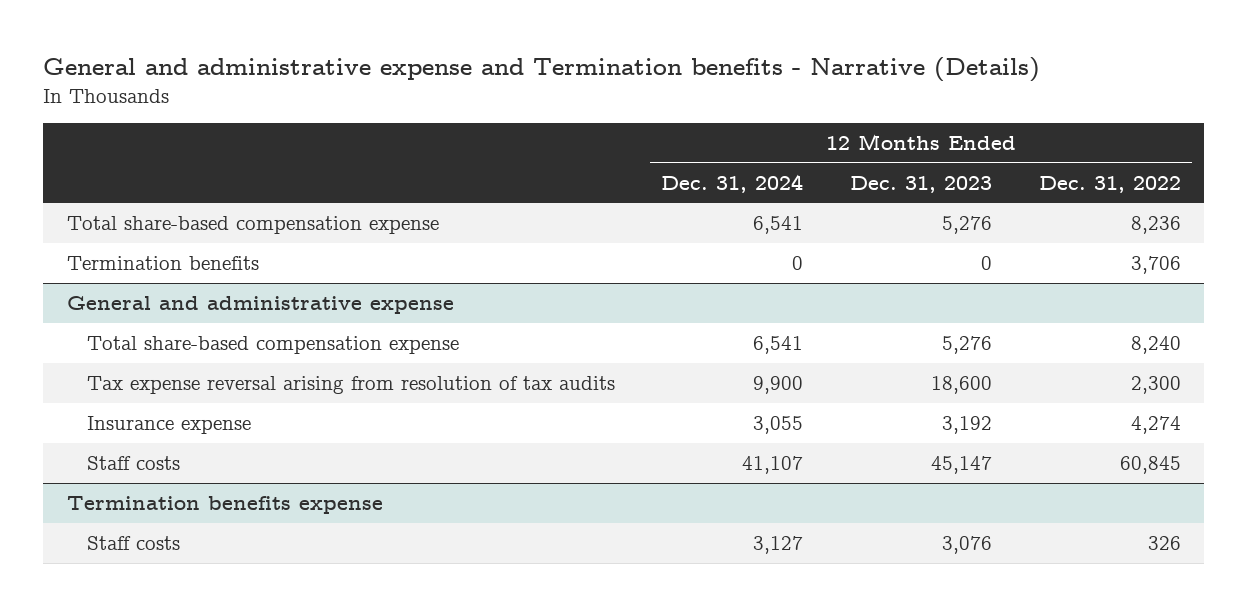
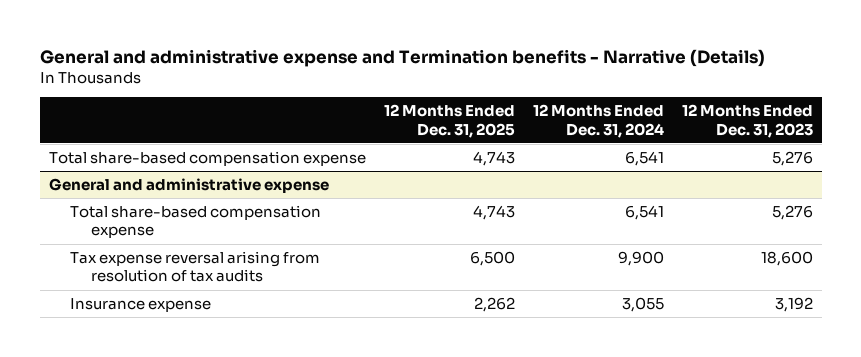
- | 12 Months Ended Dec. 31, 2024 | 12 Months Ended Dec. 31, 2023 | 12 Months Ended Dec. 31, 2022
+ | 12 Months Ended Dec. 31, 2025 | 12 Months Ended Dec. 31, 2024 | 12 Months Ended Dec. 31, 2023
- Termination benefits | 0 | 0 | 3,706
@ General and administrative expense
- Staff costs | 41,107 | 45,147 | 60,845
- Termination benefits expense
- Staff costs | 3,127 | 3,076 | 326

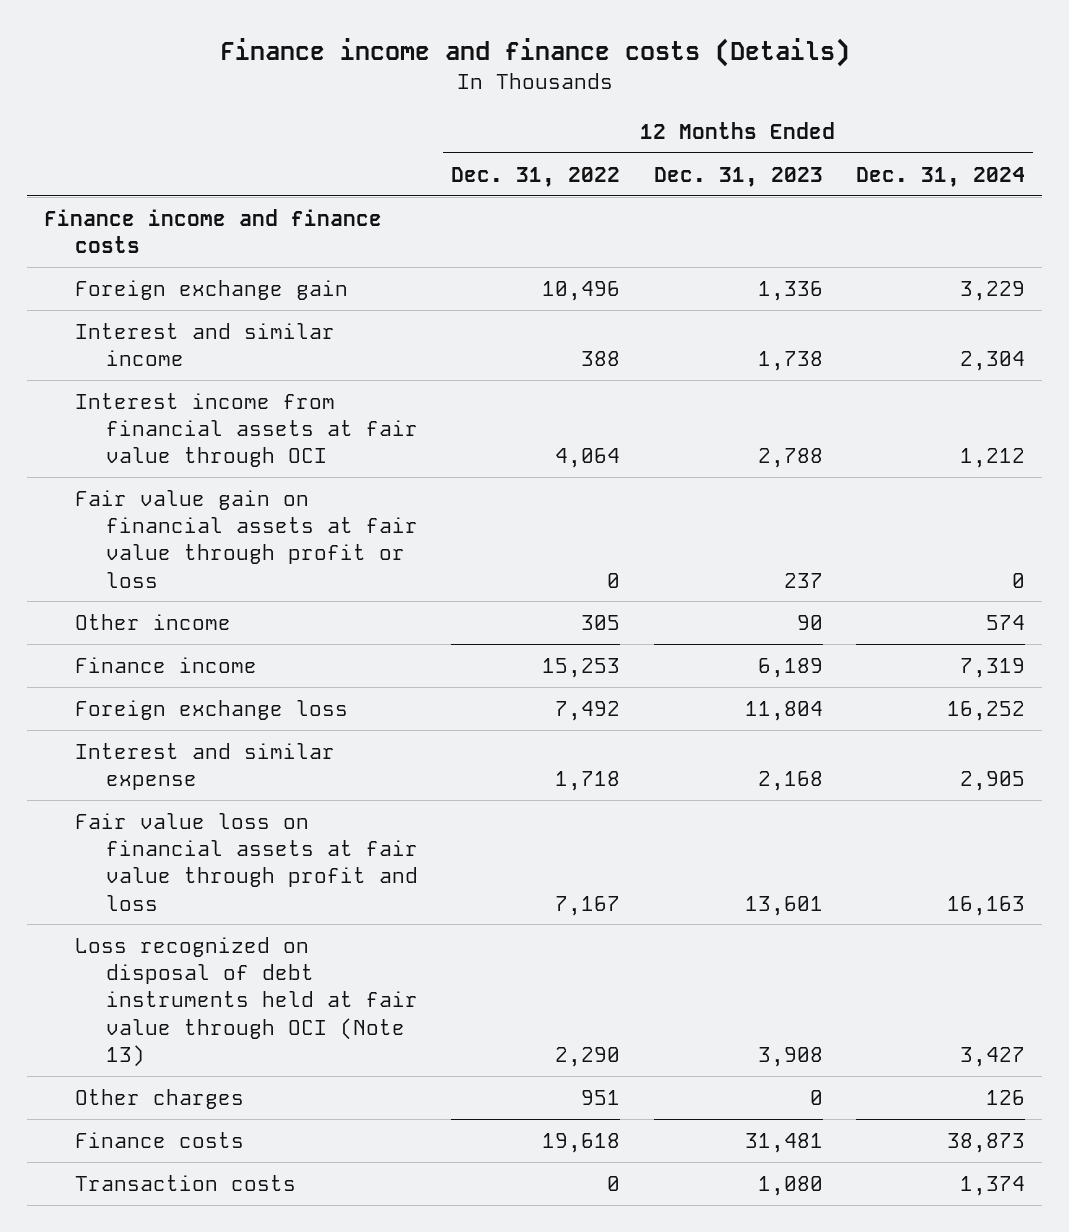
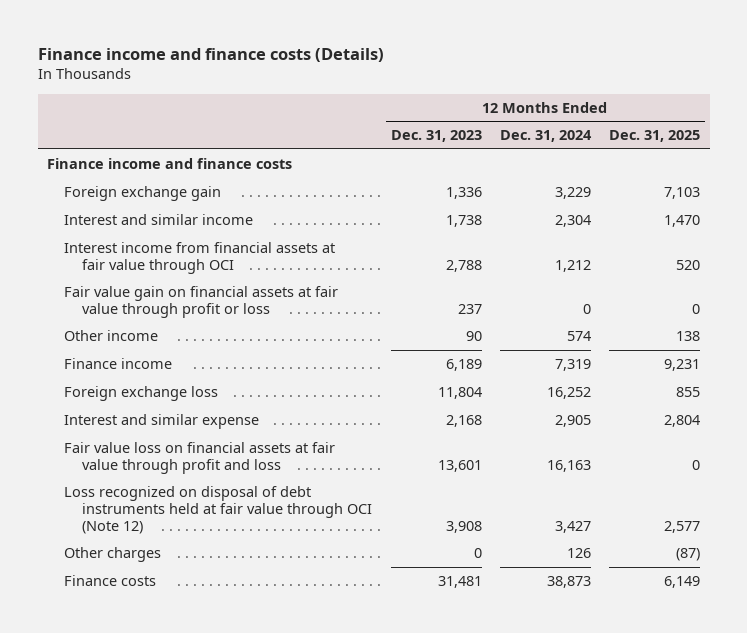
- | 12 Months Ended Dec. 31, 2022 | 12 Months Ended Dec. 31, 2023 | 12 Months Ended Dec. 31, 2024
+ | 12 Months Ended Dec. 31, 2023 | 12 Months Ended Dec. 31, 2024 | 12 Months Ended Dec. 31, 2025
- Loss recognized on disposal of debt instruments held at fair value through OCI (Note 13) | 2,290 | 3,908 | 3,427
+ Loss recognized on disposal of debt instruments held at fair value through OCI (Note 12) | 3,908 | 3,427 | 2,577
- Transaction costs | 0 | 1,080 | 1,374

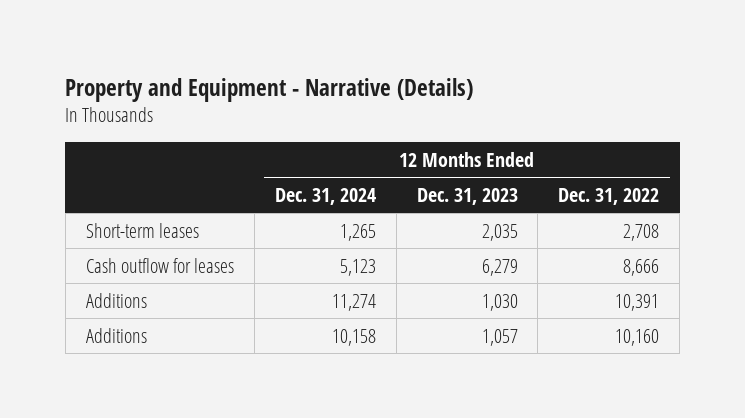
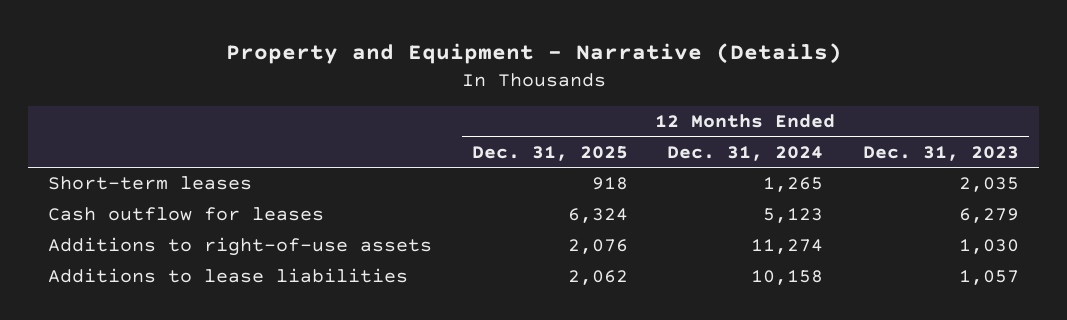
- | 12 Months Ended Dec. 31, 2024 | 12 Months Ended Dec. 31, 2023 | 12 Months Ended Dec. 31, 2022
+ | 12 Months Ended Dec. 31, 2025 | 12 Months Ended Dec. 31, 2024 | 12 Months Ended Dec. 31, 2023
- Additions | 11,274 | 1,030 | 10,391
- Additions | 10,158 | 1,057 | 10,160
+ Additions to right-of-use assets | 2,076 | 11,274 | 1,030
+ Additions to lease liabilities | 2,062 | 10,158 | 1,057

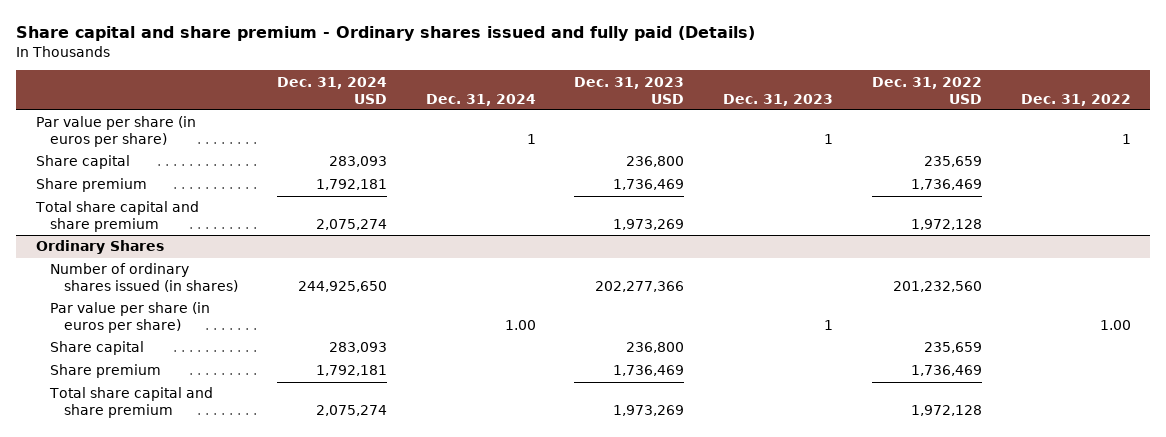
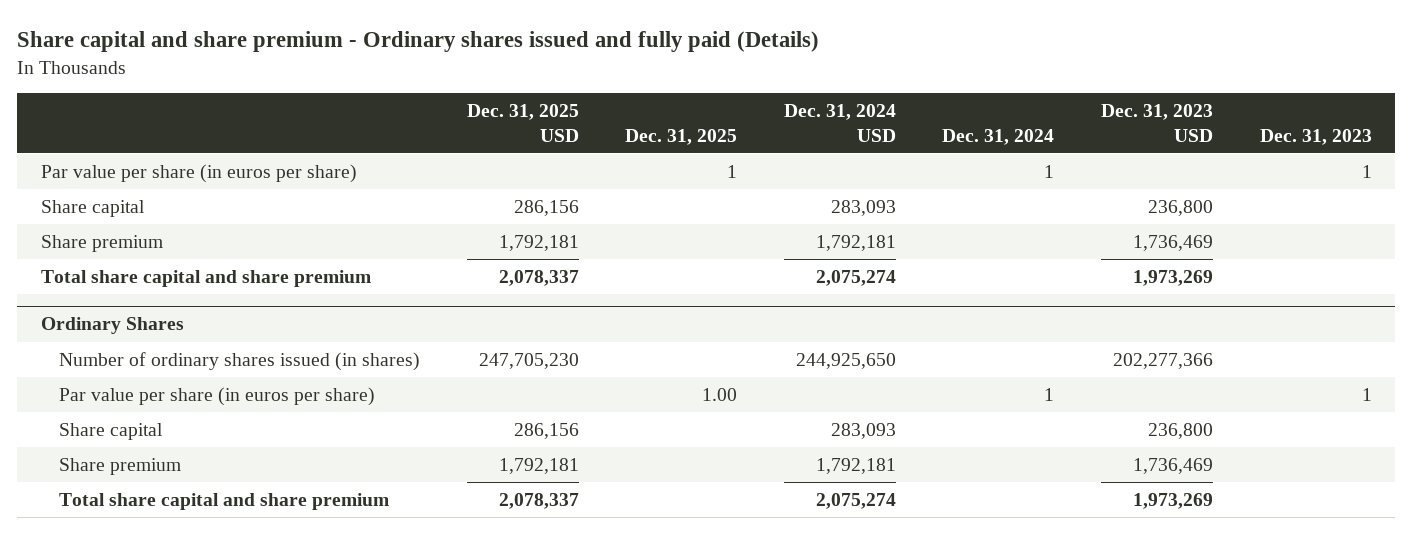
- | Dec. 31, 2024 USD | Dec. 31, 2024 | Dec. 31, 2023 USD | Dec. 31, 2023 | Dec. 31, 2022 USD | Dec. 31, 2022
+ | Dec. 31, 2025 USD | Dec. 31, 2025 | Dec. 31, 2024 USD | Dec. 31, 2024 | Dec. 31, 2023 USD | Dec. 31, 2023
@ Ordinary Shares
- Par value per share (in euros per share) | | 1.00 | | 1 | | 1.00
+ Par value per share (in euros per share) | | 1.00 | | 1 | | 1

